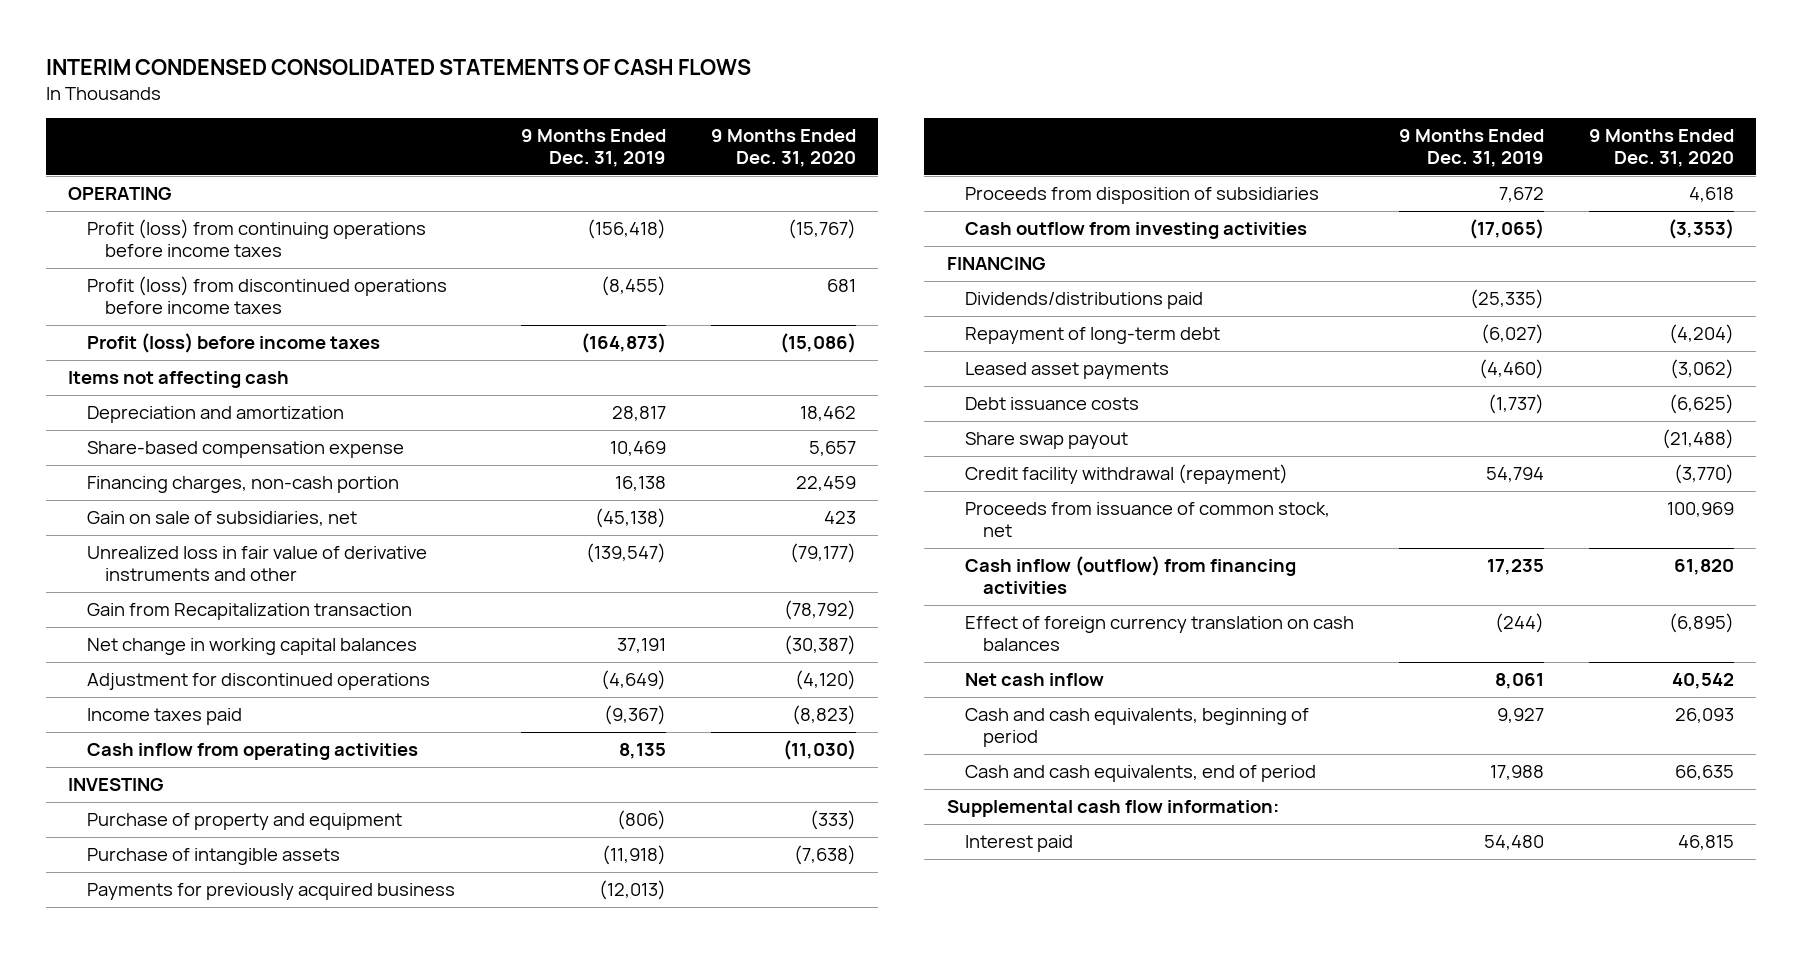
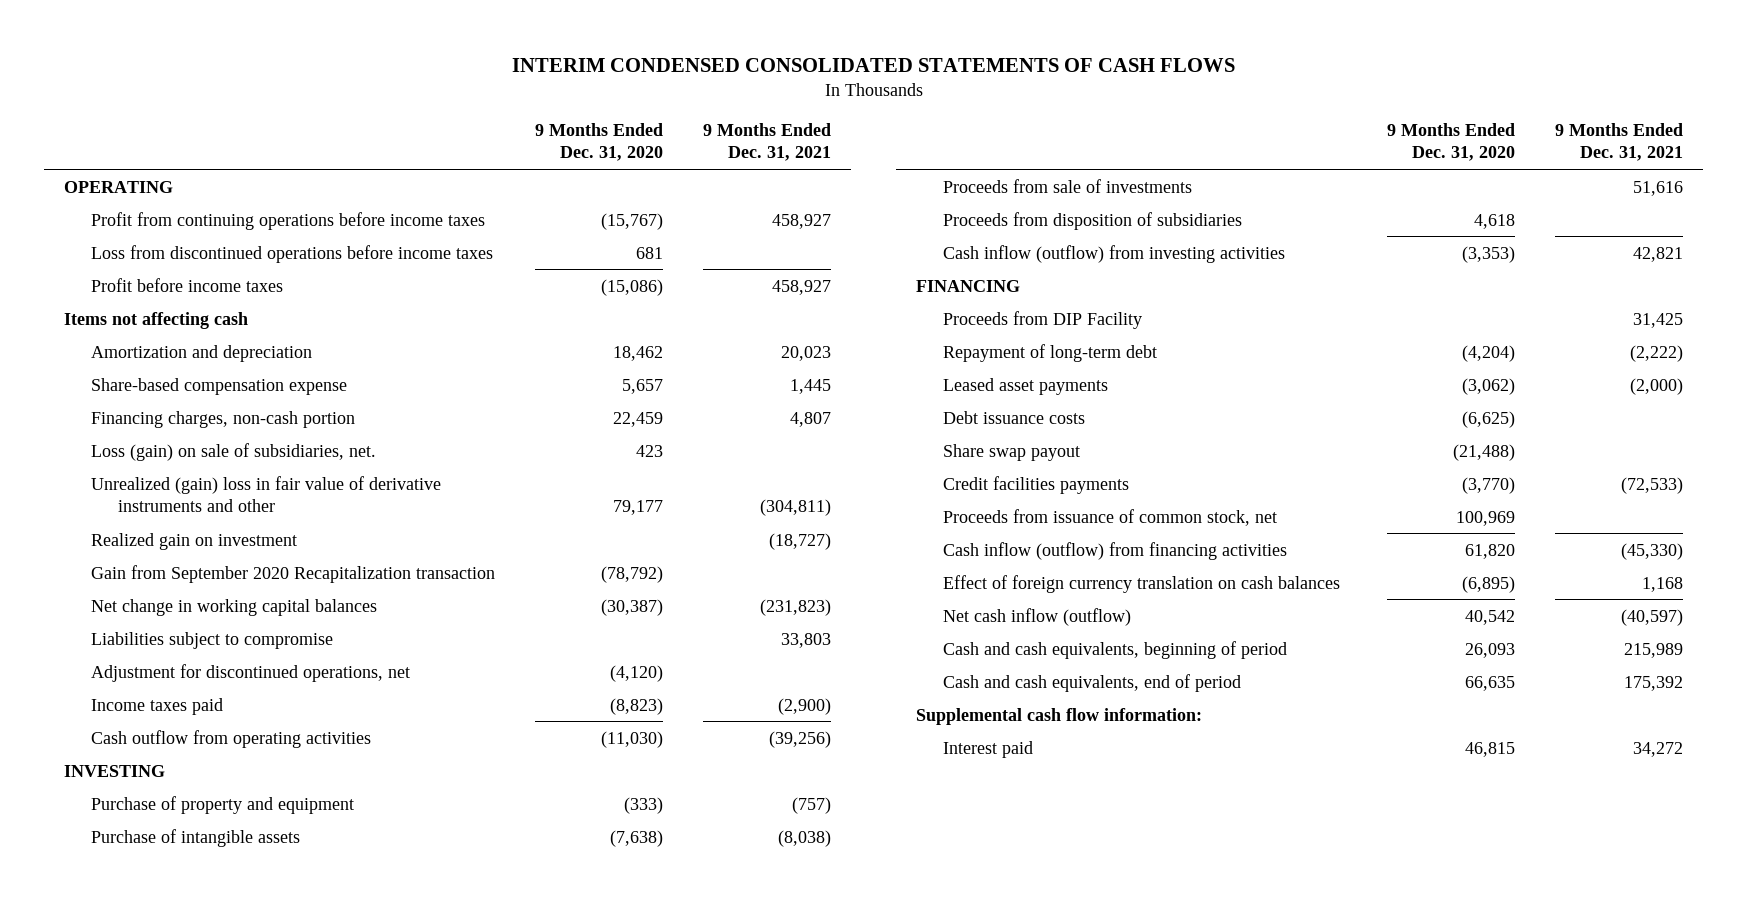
- | 9 Months Ended Dec. 31, 2019 | 9 Months Ended Dec. 31, 2020
+ | 9 Months Ended Dec. 31, 2020 | 9 Months Ended Dec. 31, 2021
- Profit (loss) from continuing operations before income taxes | (156,418) | (15,767)
- Profit (loss) from discontinued operations before income taxes | (8,455) | 681
- Profit (loss) before income taxes | (164,873) | (15,086)
+ Profit from continuing operations before income taxes | (15,767) | 458,927
+ Loss from discontinued operations before income taxes | 681 |
+ Profit before income taxes | (15,086) | 458,927
- Depreciation and amortization | 28,817 | 18,462
+ Amortization and depreciation | 18,462 | 20,023
- Gain on sale of subsidiaries, net | (45,138) | 423
- Unrealized loss in fair value of derivative instruments and other | (139,547) | (79,177)
- Gain from Recapitalization transaction | | (78,792)
+ Loss (gain) on sale of subsidiaries, net. | 423 |
+ Unrealized (gain) loss in fair value of derivative instruments and other | 79,177 | (304,811)
+ Realized gain on investment | | (18,727)
+ Gain from September 2020 Recapitalization transaction | (78,792) |
- Adjustment for discontinued operations | (4,649) | (4,120)
+ Liabilities subject to compromise | | 33,803
+ Adjustment for discontinued operations, net | (4,120) |
- Cash inflow from operating activities | 8,135 | (11,030)
+ Cash outflow from operating activities | (11,030) | (39,256)
- Payments for previously acquired business | (12,013) |
+ Proceeds from sale of investments | | 51,616
- Cash outflow from investing activities | (17,065) | (3,353)
+ Cash inflow (outflow) from investing activities | (3,353) | 42,821
- Dividends/distributions paid | (25,335) |
+ Proceeds from DIP Facility | | 31,425
- Credit facility withdrawal (repayment) | 54,794 | (3,770)
+ Credit facilities payments | (3,770) | (72,533)
- Net cash inflow | 8,061 | 40,542
+ Net cash inflow (outflow) | 40,542 | (40,597)

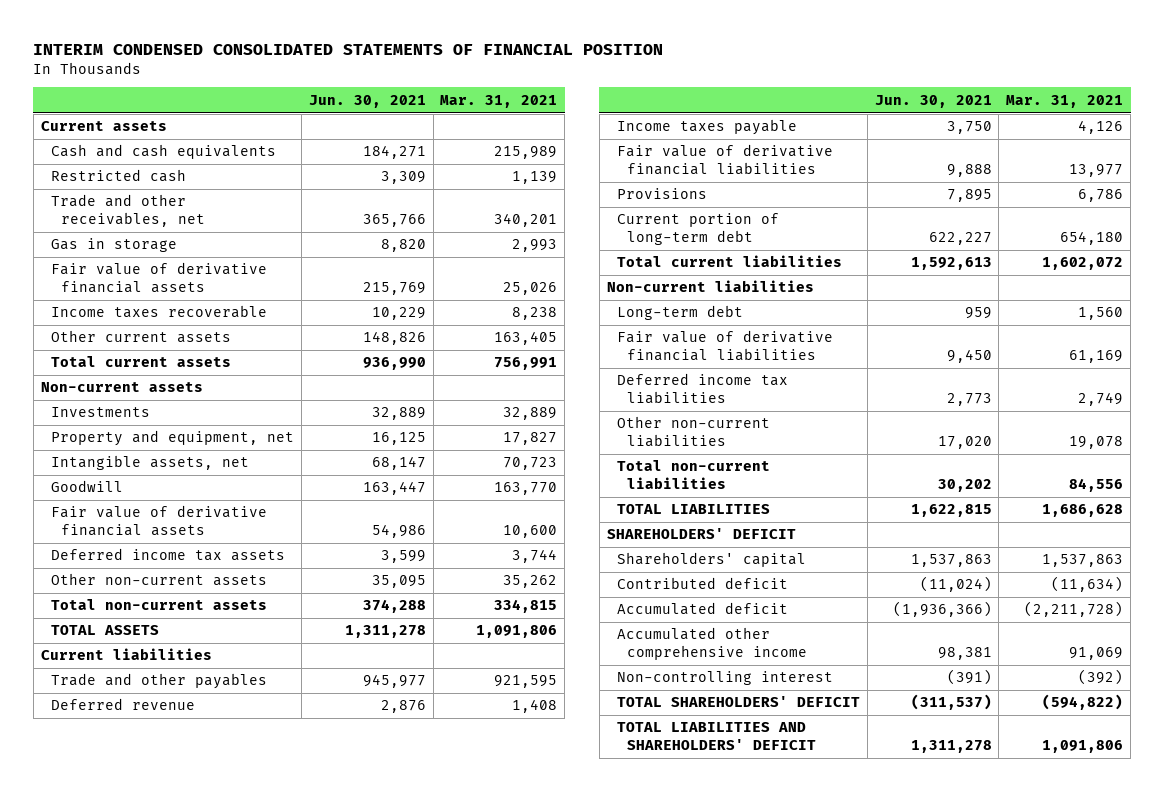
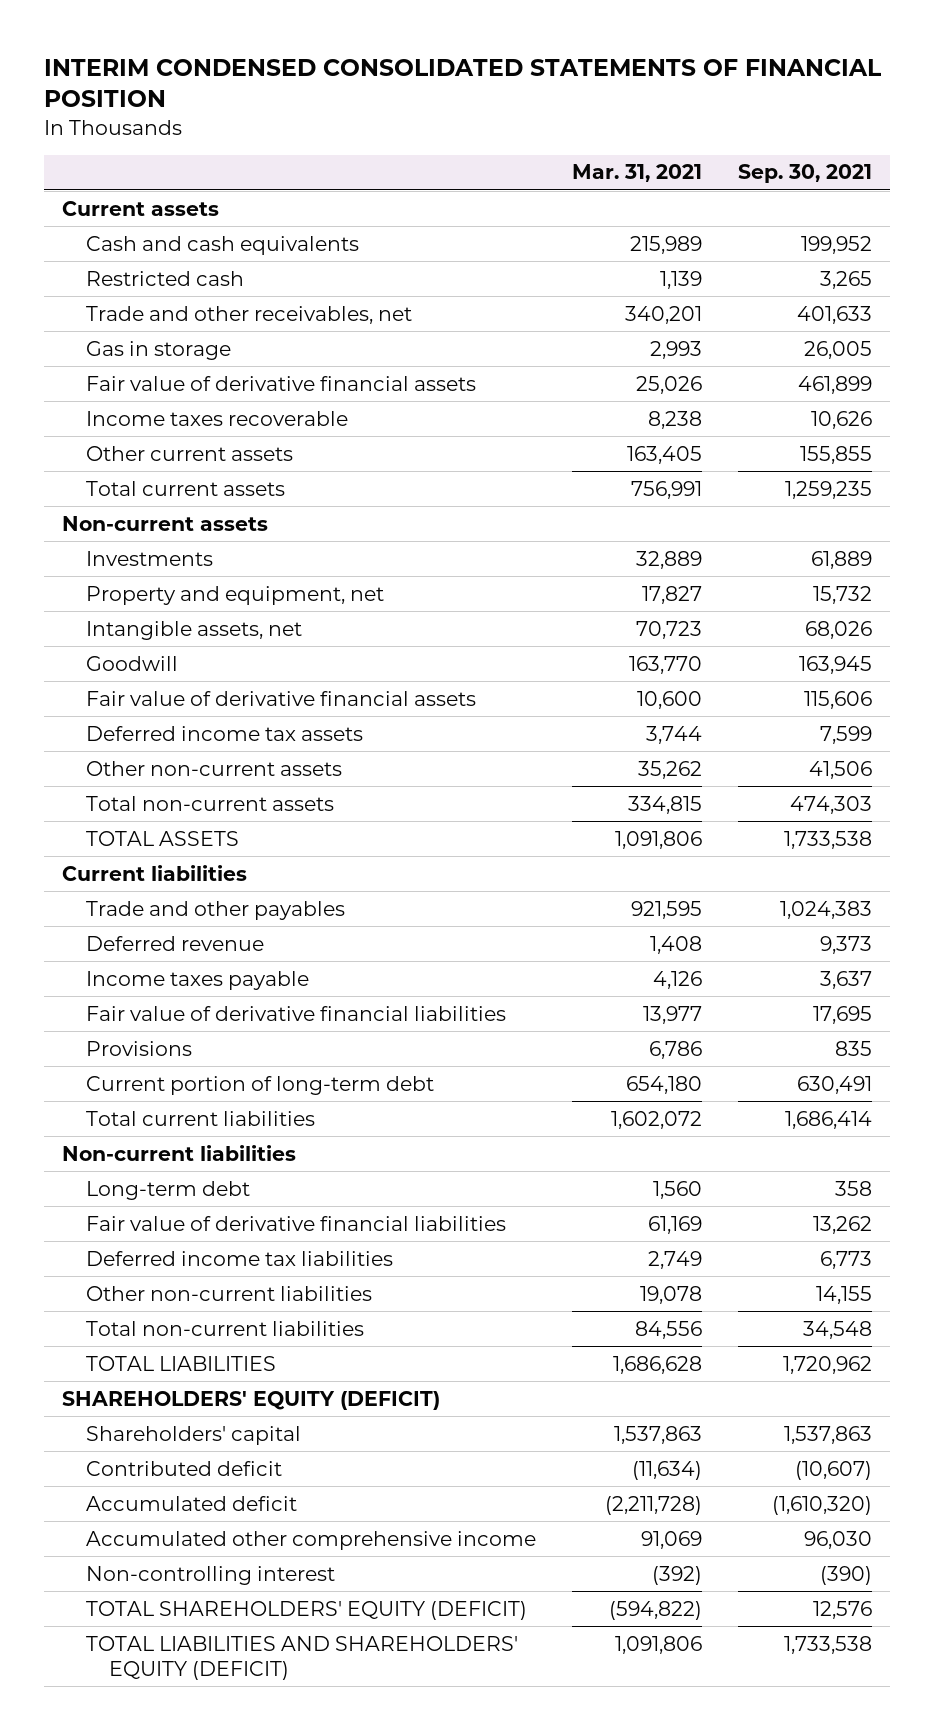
- | Jun. 30, 2021 | Mar. 31, 2021
+ | Mar. 31, 2021 | Sep. 30, 2021
- SHAREHOLDERS' DEFICIT
+ SHAREHOLDERS' EQUITY (DEFICIT)
- TOTAL SHAREHOLDERS' DEFICIT | (311,537) | (594,822)
- TOTAL LIABILITIES AND SHAREHOLDERS' DEFICIT | 1,311,278 | 1,091,806
+ TOTAL SHAREHOLDERS' EQUITY (DEFICIT) | (594,822) | 12,576
+ TOTAL LIABILITIES AND SHAREHOLDERS' EQUITY (DEFICIT) | 1,091,806 | 1,733,538

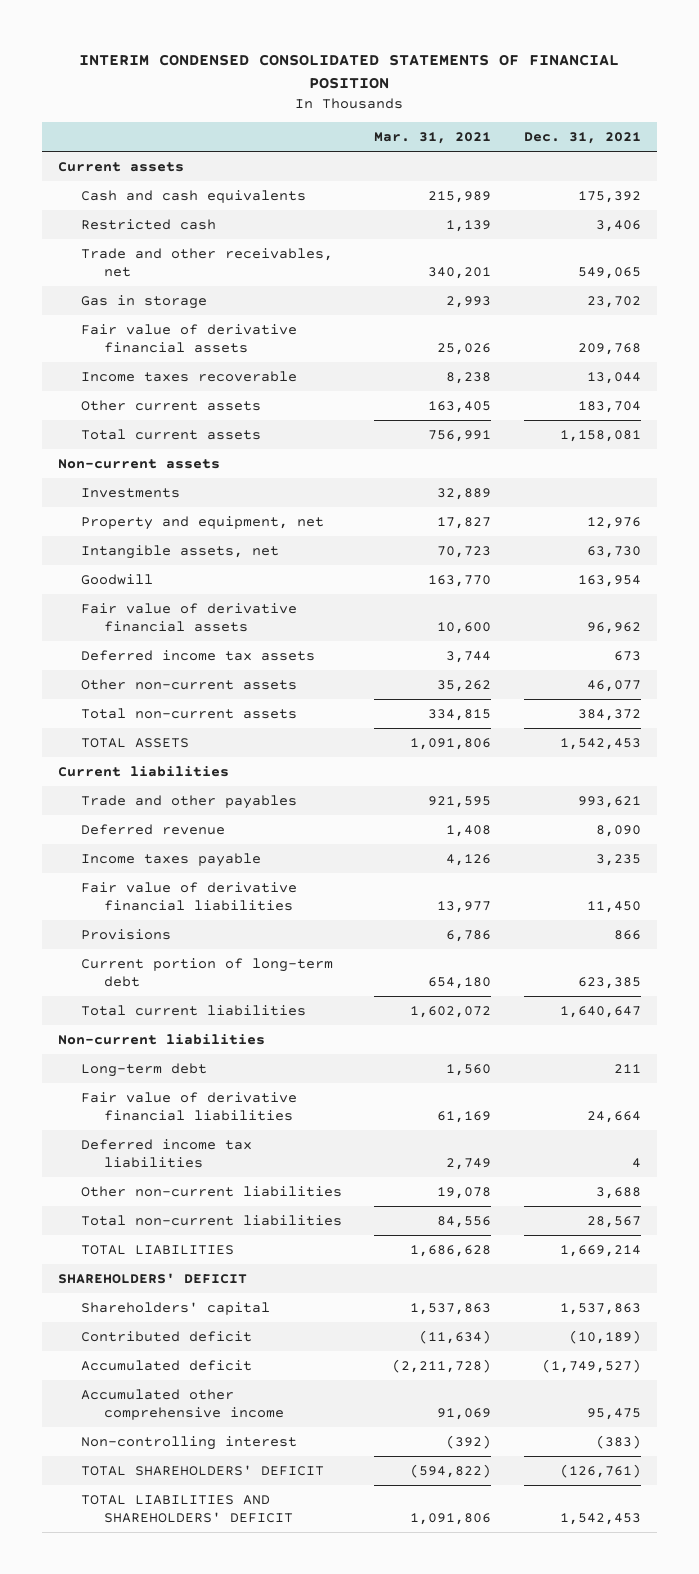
- | Mar. 31, 2021 | Sep. 30, 2021
+ | Mar. 31, 2021 | Dec. 31, 2021
- SHAREHOLDERS' EQUITY (DEFICIT)
+ SHAREHOLDERS' DEFICIT
- TOTAL SHAREHOLDERS' EQUITY (DEFICIT) | (594,822) | 12,576
- TOTAL LIABILITIES AND SHAREHOLDERS' EQUITY (DEFICIT) | 1,091,806 | 1,733,538
+ TOTAL SHAREHOLDERS' DEFICIT | (594,822) | (126,761)
+ TOTAL LIABILITIES AND SHAREHOLDERS' DEFICIT | 1,091,806 | 1,542,453

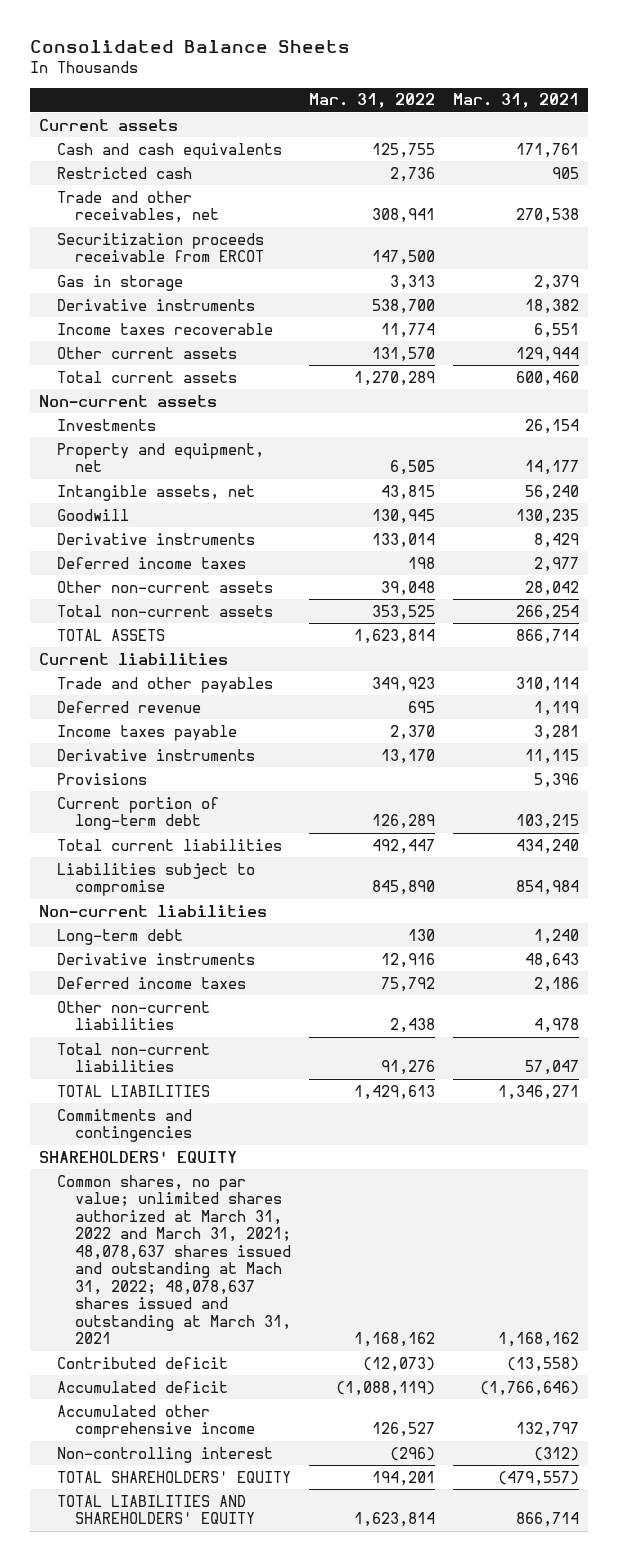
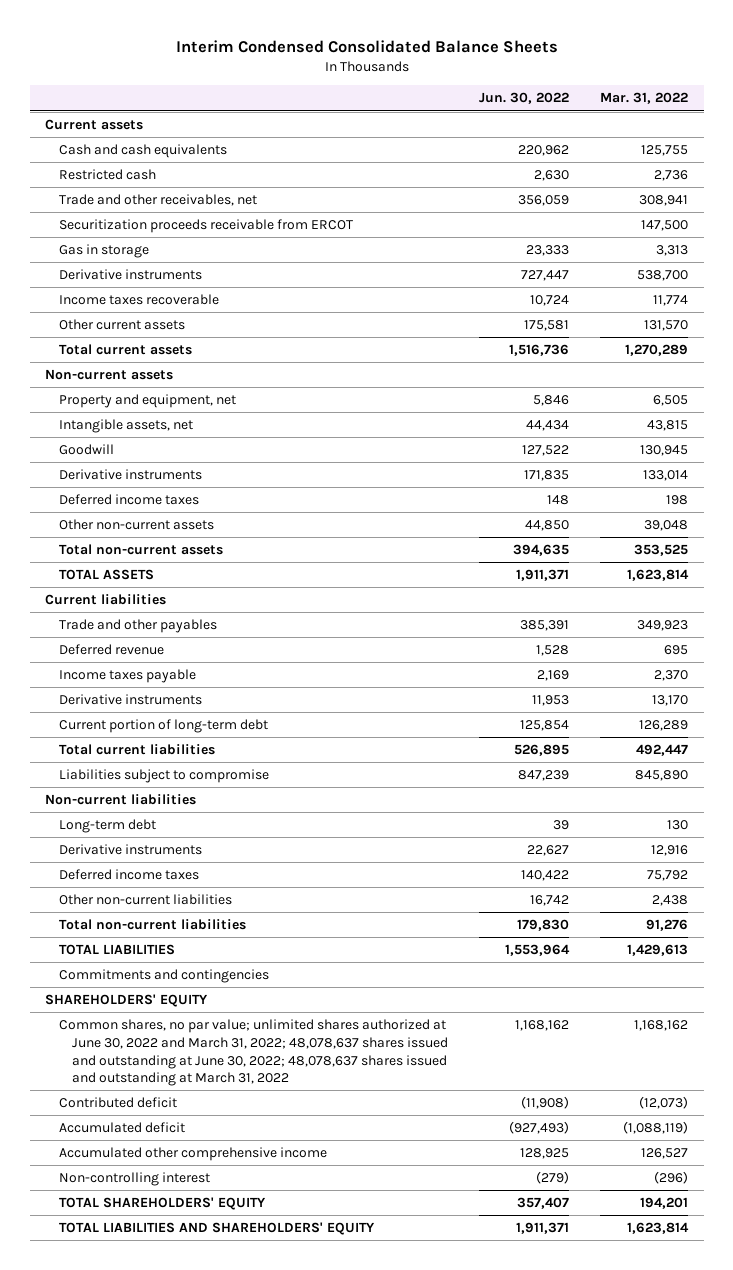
- Consolidated Balance Sheets
+ Interim Condensed Consolidated Balance Sheets
- | Mar. 31, 2022 | Mar. 31, 2021
+ | Jun. 30, 2022 | Mar. 31, 2022
- Investments | | 26,154
- Provisions | | 5,396
- Common shares, no par value; unlimited shares authorized at March 31, 2022 and March 31, 2021; 48,078,637 shares issued and outstanding at Mach 31, 2022; 48,078,637 shares issued and outstanding at March 31, 2021 | 1,168,162 | 1,168,162
+ Common shares, no par value; unlimited shares authorized at June 30, 2022 and March 31, 2022; 48,078,637 shares issued and outstanding at June 30, 2022; 48,078,637 shares issued and outstanding at March 31, 2022 | 1,168,162 | 1,168,162

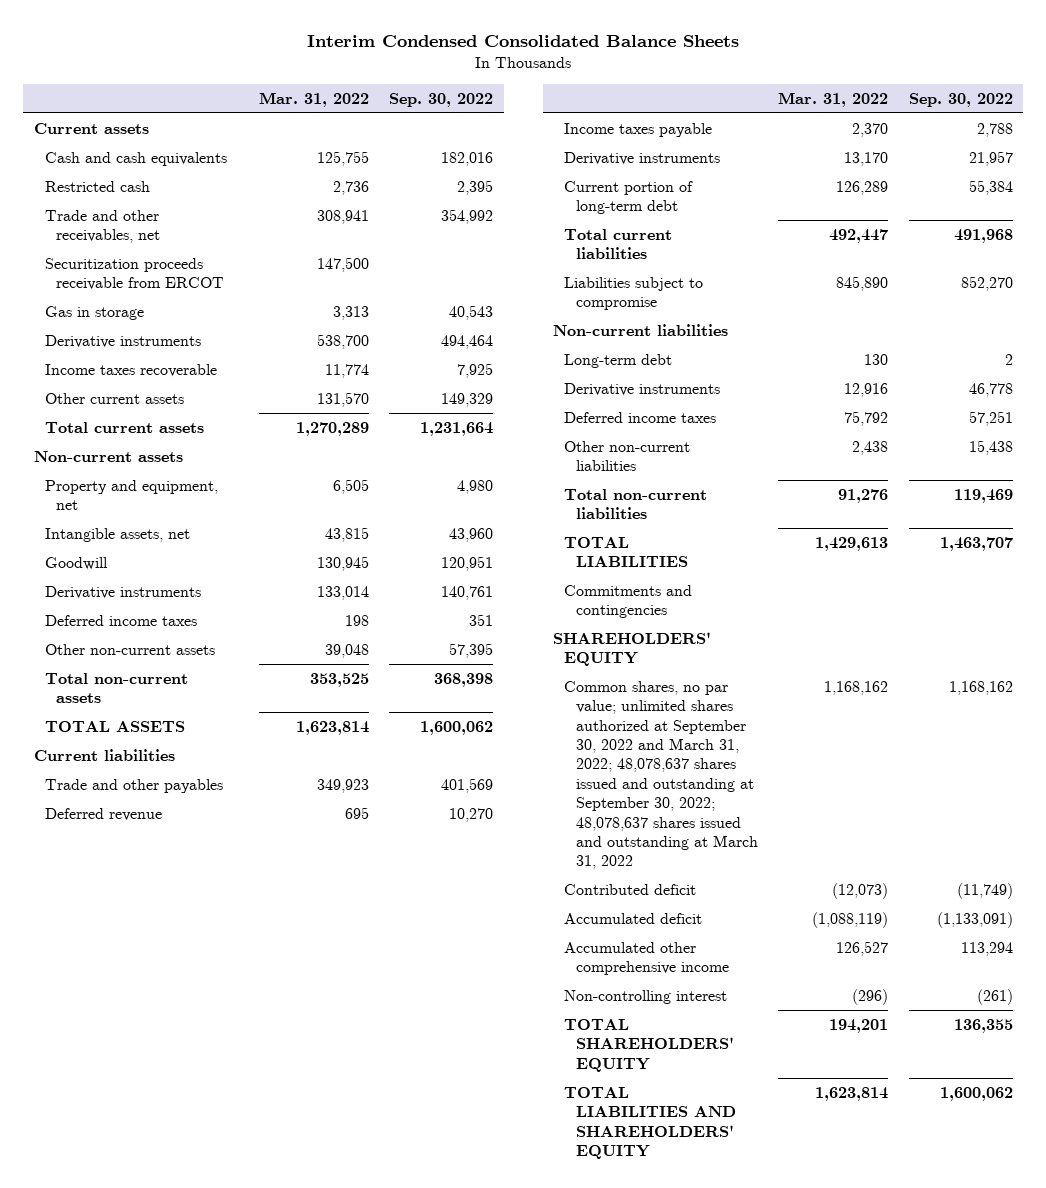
- | Jun. 30, 2022 | Mar. 31, 2022
+ | Mar. 31, 2022 | Sep. 30, 2022
- Common shares, no par value; unlimited shares authorized at June 30, 2022 and March 31, 2022; 48,078,637 shares issued and outstanding at June 30, 2022; 48,078,637 shares issued and outstanding at March 31, 2022 | 1,168,162 | 1,168,162
+ Common shares, no par value; unlimited shares authorized at September 30, 2022 and March 31, 2022; 48,078,637 shares issued and outstanding at September 30, 2022; 48,078,637 shares issued and outstanding at March 31, 2022 | 1,168,162 | 1,168,162

